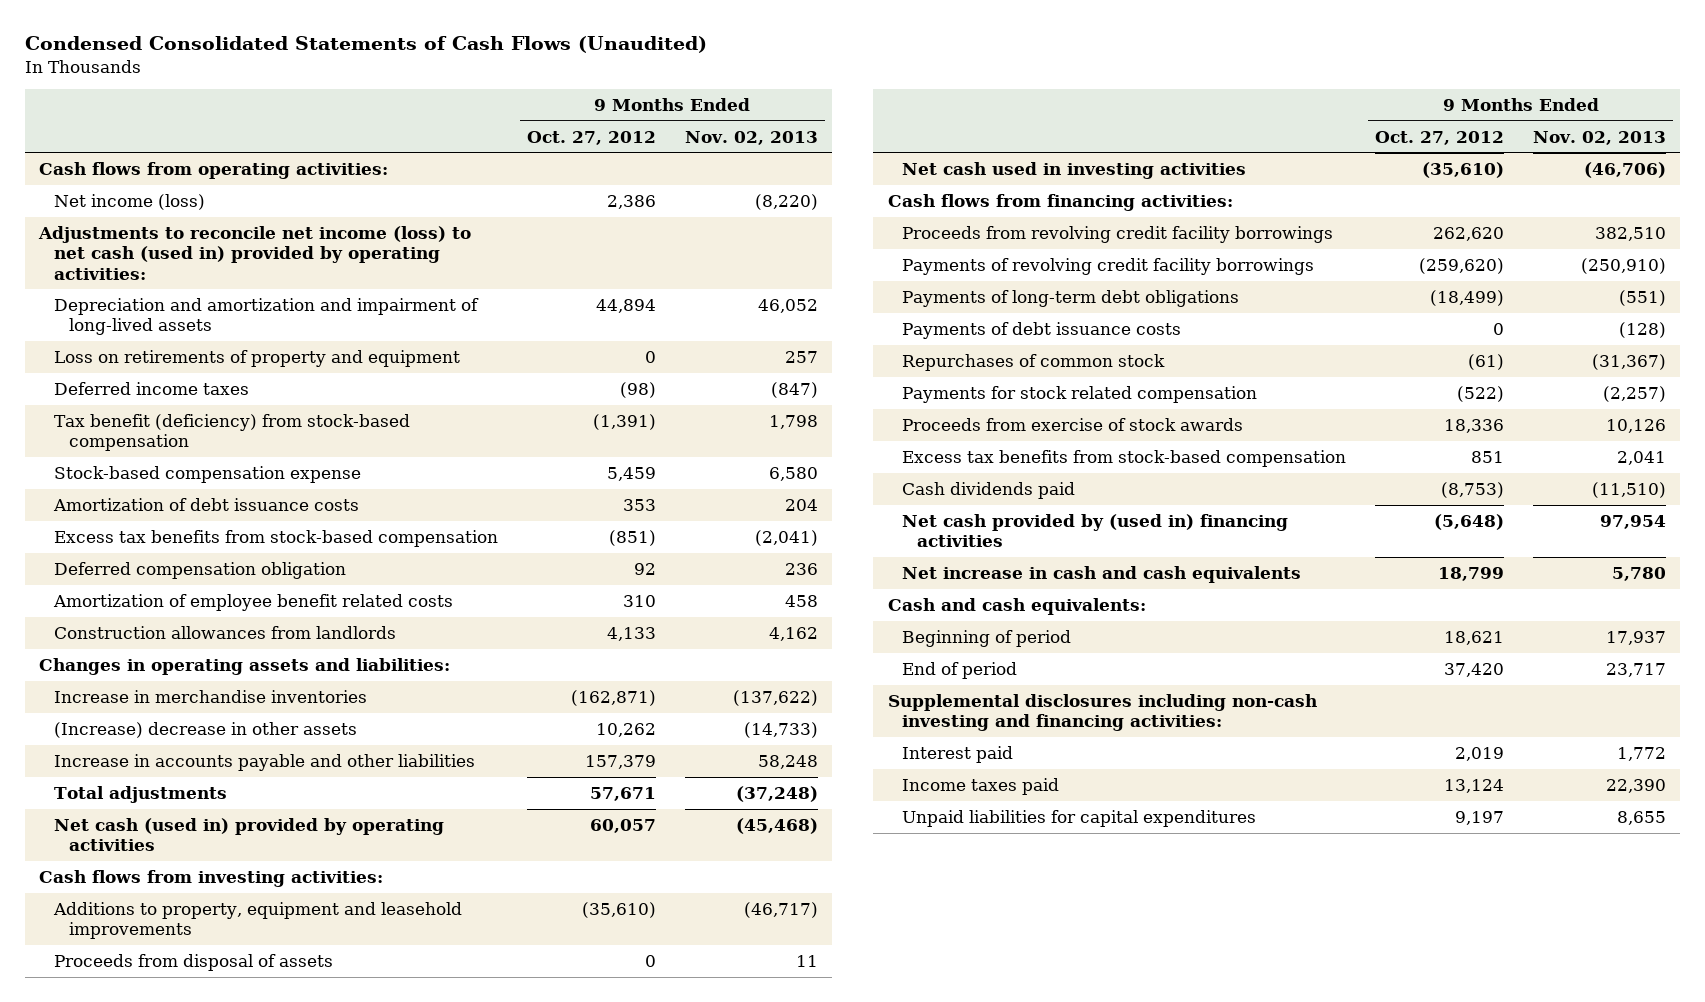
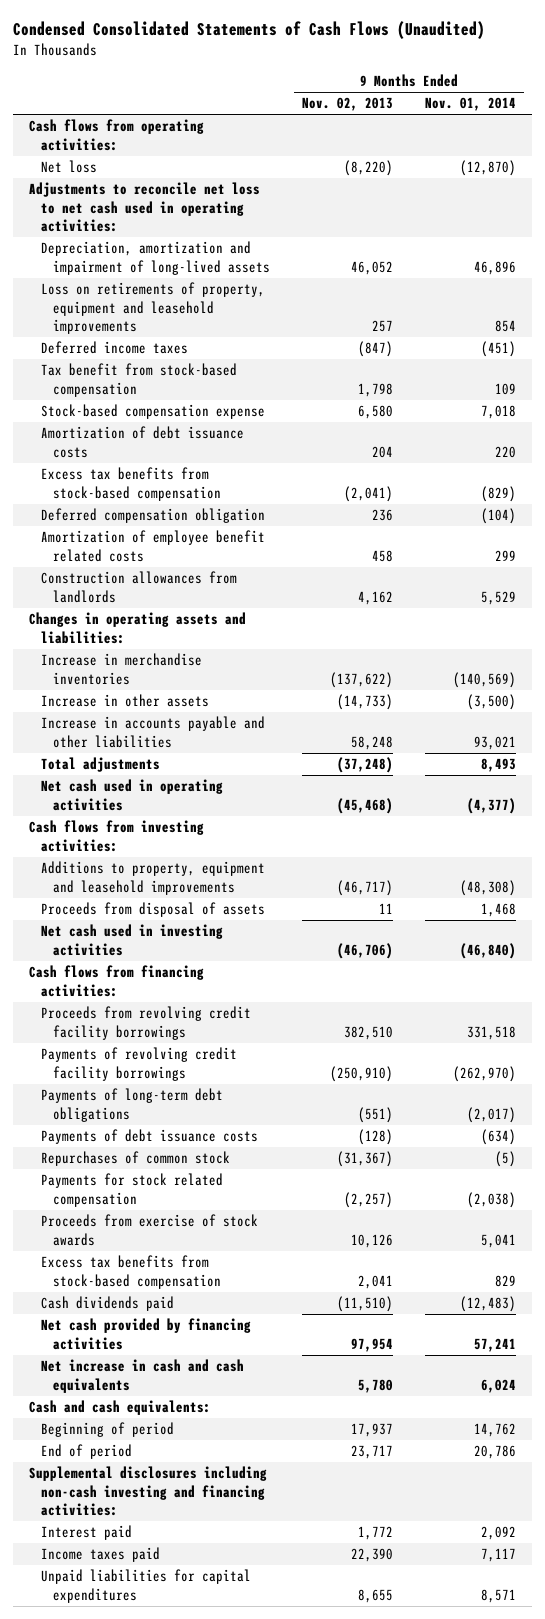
- | 9 Months Ended Oct. 27, 2012 | 9 Months Ended Nov. 02, 2013
+ | 9 Months Ended Nov. 02, 2013 | 9 Months Ended Nov. 01, 2014
- Net income (loss) | 2,386 | (8,220)
- Adjustments to reconcile net income (loss) to net cash (used in) provided by operating activities:
- Depreciation and amortization and impairment of long-lived assets | 44,894 | 46,052
- Loss on retirements of property and equipment | 0 | 257
+ Net loss | (8,220) | (12,870)
+ Adjustments to reconcile net loss to net cash used in operating activities:
+ Depreciation, amortization and impairment of long-lived assets | 46,052 | 46,896
+ Loss on retirements of property, equipment and leasehold improvements | 257 | 854
- Tax benefit (deficiency) from stock-based compensation | (1,391) | 1,798
+ Tax benefit from stock-based compensation | 1,798 | 109
- (Increase) decrease in other assets | 10,262 | (14,733)
+ Increase in other assets | (14,733) | (3,500)
- Net cash (used in) provided by operating activities | 60,057 | (45,468)
+ Net cash used in operating activities | (45,468) | (4,377)
- Net cash provided by (used in) financing activities | (5,648) | 97,954
+ Net cash provided by financing activities | 97,954 | 57,241

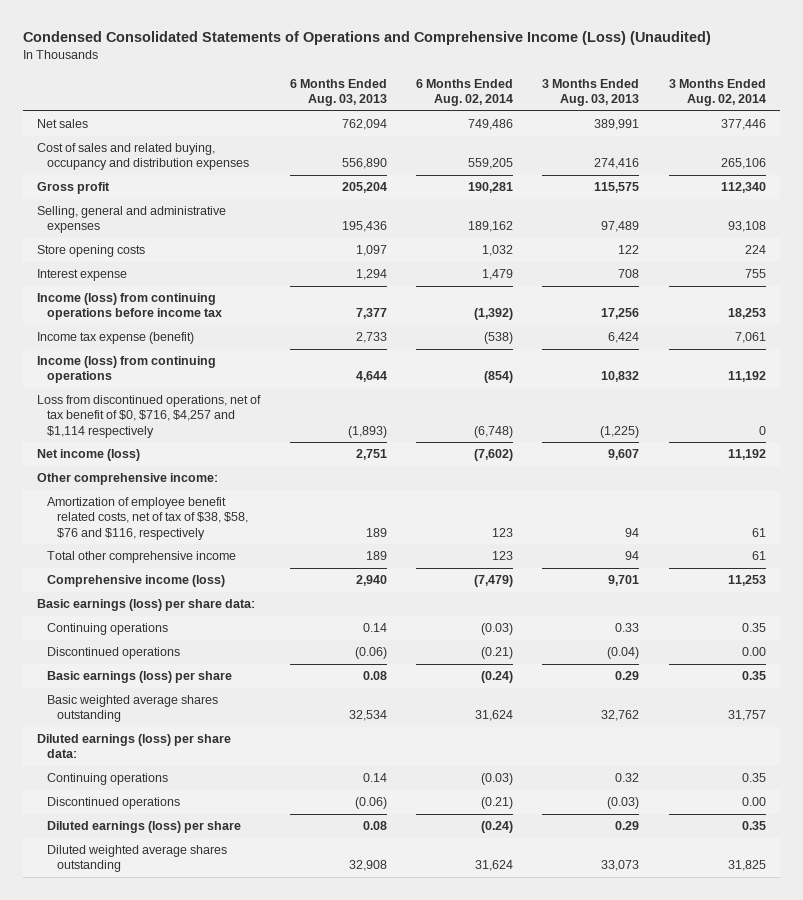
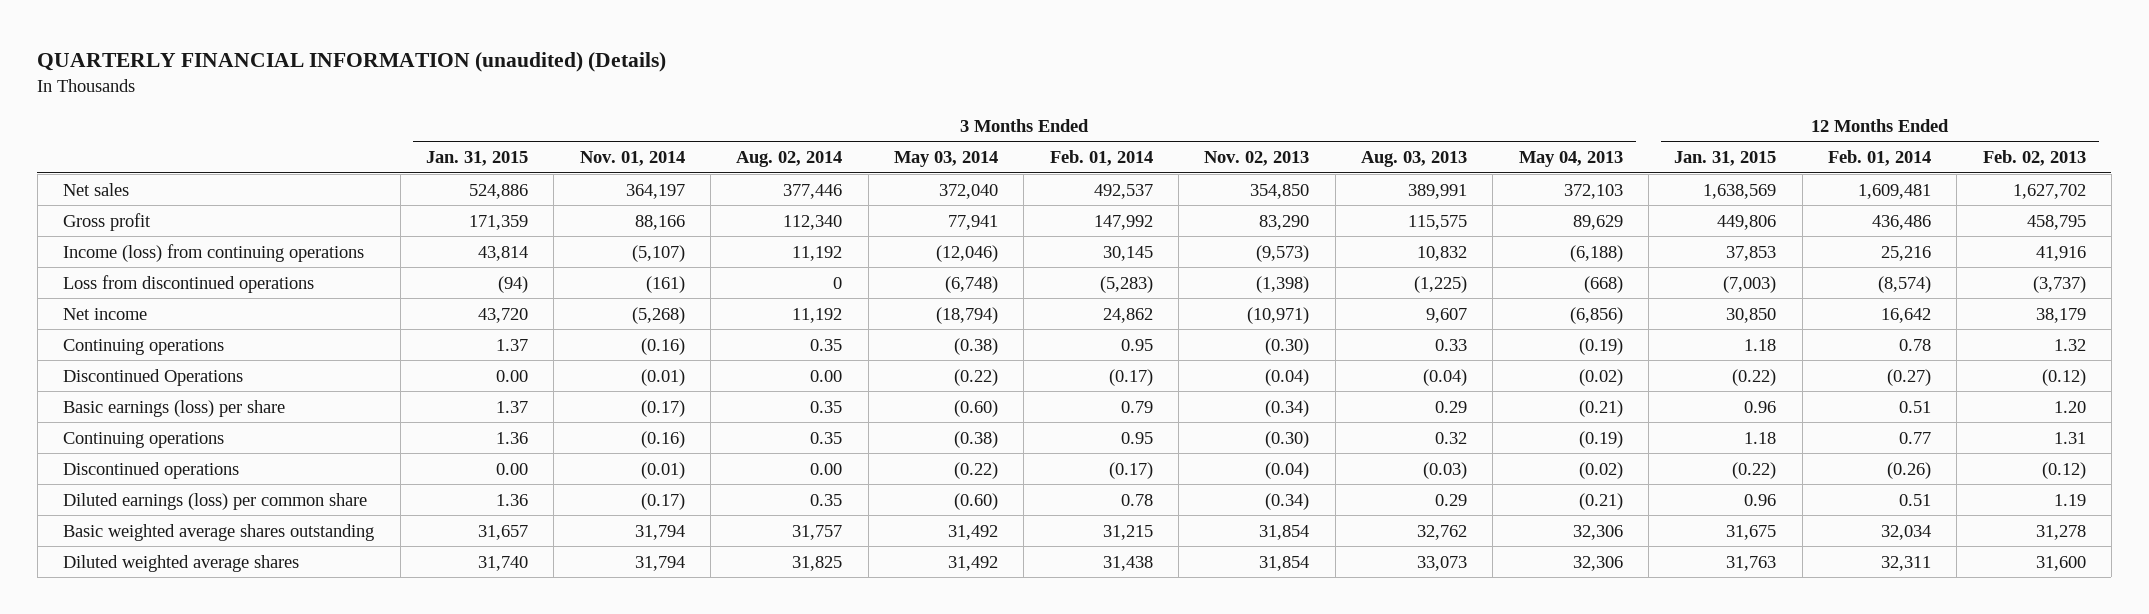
- Condensed Consolidated Statements of Operations and Comprehensive Income (Loss) (Unaudited)
+ QUARTERLY FINANCIAL INFORMATION (unaudited) (Details)
- | 6 Months Ended Aug. 03, 2013 | 6 Months Ended Aug. 02, 2014 | 3 Months Ended Aug. 03, 2013 | 3 Months Ended Aug. 02, 2014
+ | 3 Months Ended Jan. 31, 2015 | 3 Months Ended Nov. 01, 2014 | 3 Months Ended Aug. 02, 2014 | 3 Months Ended May 03, 2014 | 3 Months Ended Feb. 01, 2014 | 3 Months Ended Nov. 02, 2013 | 3 Months Ended Aug. 03, 2013 | 3 Months Ended May 04, 2013 | 12 Months Ended Jan. 31, 2015 | 12 Months Ended Feb. 01, 2014 | 12 Months Ended Feb. 02, 2013
- Cost of sales and related buying, occupancy and distribution expenses | 556,890 | 559,205 | 274,416 | 265,106
- Selling, general and administrative expenses | 195,436 | 189,162 | 97,489 | 93,108
- Store opening costs | 1,097 | 1,032 | 122 | 224
- Interest expense | 1,294 | 1,479 | 708 | 755
- Income (loss) from continuing operations before income tax | 7,377 | (1,392) | 17,256 | 18,253
- Income tax expense (benefit) | 2,733 | (538) | 6,424 | 7,061
- Loss from discontinued operations, net of tax benefit of $0, $716, $4,257 and $1,114 respectively | (1,893) | (6,748) | (1,225) | 0
- Net income (loss) | 2,751 | (7,602) | 9,607 | 11,192
- Other comprehensive income:
- Amortization of employee benefit related costs, net of tax of $38, $58, $76 and $116, respectively | 189 | 123 | 94 | 61
- Total other comprehensive income | 189 | 123 | 94 | 61
- Comprehensive income (loss) | 2,940 | (7,479) | 9,701 | 11,253
- Basic earnings (loss) per share data:
+ Loss from discontinued operations | (94) | (161) | 0 | (6,748) | (5,283) | (1,398) | (1,225) | (668) | (7,003) | (8,574) | (3,737)
+ Net income | 43,720 | (5,268) | 11,192 | (18,794) | 24,862 | (10,971) | 9,607 | (6,856) | 30,850 | 16,642 | 38,179
- Discontinued operations | (0.06) | (0.21) | (0.04) | 0.00
+ Discontinued Operations | 0.00 | (0.01) | 0.00 | (0.22) | (0.17) | (0.04) | (0.04) | (0.02) | (0.22) | (0.27) | (0.12)
- Diluted earnings (loss) per share data:
- Diluted earnings (loss) per share | 0.08 | (0.24) | 0.29 | 0.35
- Diluted weighted average shares outstanding | 32,908 | 31,624 | 33,073 | 31,825
+ Diluted earnings (loss) per common share | 1.36 | (0.17) | 0.35 | (0.60) | 0.78 | (0.34) | 0.29 | (0.21) | 0.96 | 0.51 | 1.19
moved down: Basic weighted average shares outstanding | 31,657 | 31,794 | 31,757 | 31,492 | 31,215 | 31,854 | 32,762 | 32,306 | 31,675 | 32,034 | 31,278
+ Diluted weighted average shares | 31,740 | 31,794 | 31,825 | 31,492 | 31,438 | 31,854 | 33,073 | 32,306 | 31,763 | 32,311 | 31,600

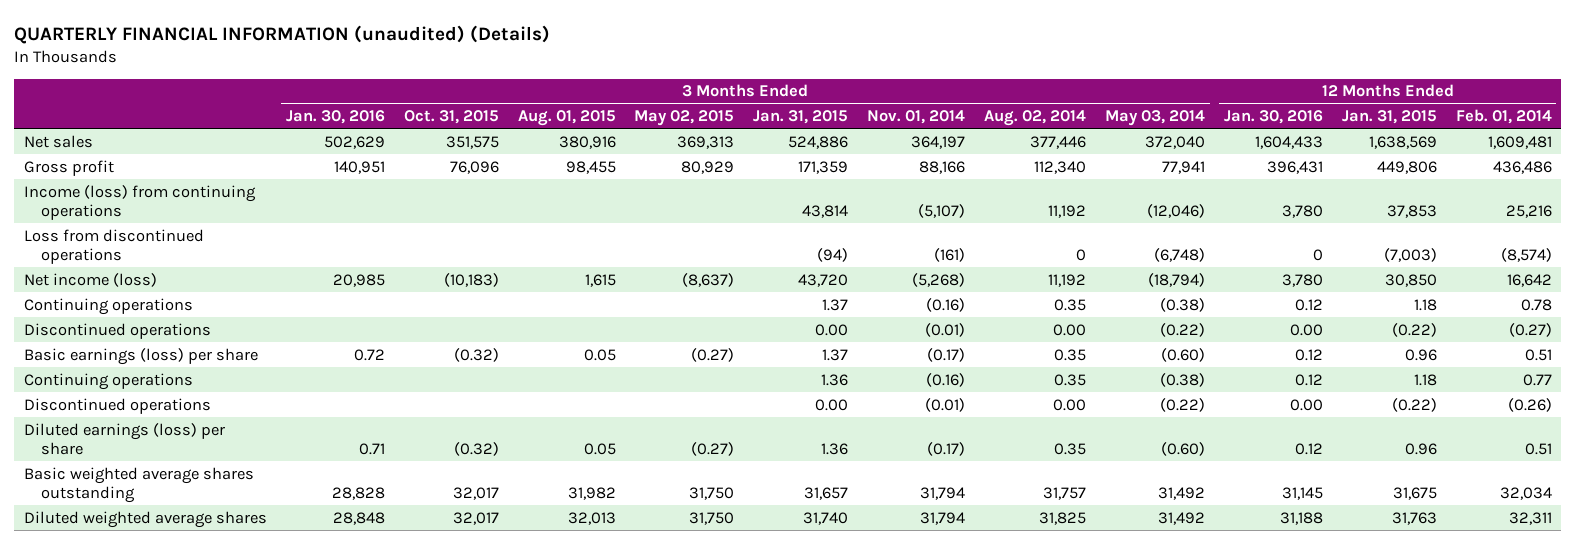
- | 3 Months Ended Jan. 31, 2015 | 3 Months Ended Nov. 01, 2014 | 3 Months Ended Aug. 02, 2014 | 3 Months Ended May 03, 2014 | 3 Months Ended Feb. 01, 2014 | 3 Months Ended Nov. 02, 2013 | 3 Months Ended Aug. 03, 2013 | 3 Months Ended May 04, 2013 | 12 Months Ended Jan. 31, 2015 | 12 Months Ended Feb. 01, 2014 | 12 Months Ended Feb. 02, 2013
+ | 3 Months Ended Jan. 30, 2016 | 3 Months Ended Oct. 31, 2015 | 3 Months Ended Aug. 01, 2015 | 3 Months Ended May 02, 2015 | 3 Months Ended Jan. 31, 2015 | 3 Months Ended Nov. 01, 2014 | 3 Months Ended Aug. 02, 2014 | 3 Months Ended May 03, 2014 | 12 Months Ended Jan. 30, 2016 | 12 Months Ended Jan. 31, 2015 | 12 Months Ended Feb. 01, 2014
- Net income | 43,720 | (5,268) | 11,192 | (18,794) | 24,862 | (10,971) | 9,607 | (6,856) | 30,850 | 16,642 | 38,179
+ Net income (loss) | 20,985 | (10,183) | 1,615 | (8,637) | 43,720 | (5,268) | 11,192 | (18,794) | 3,780 | 30,850 | 16,642
- Discontinued Operations | 0.00 | (0.01) | 0.00 | (0.22) | (0.17) | (0.04) | (0.04) | (0.02) | (0.22) | (0.27) | (0.12)
+ Discontinued operations | | | | | 0.00 | (0.01) | 0.00 | (0.22) | 0.00 | (0.22) | (0.27)
- Diluted earnings (loss) per common share | 1.36 | (0.17) | 0.35 | (0.60) | 0.78 | (0.34) | 0.29 | (0.21) | 0.96 | 0.51 | 1.19
+ Diluted earnings (loss) per share | 0.71 | (0.32) | 0.05 | (0.27) | 1.36 | (0.17) | 0.35 | (0.60) | 0.12 | 0.96 | 0.51

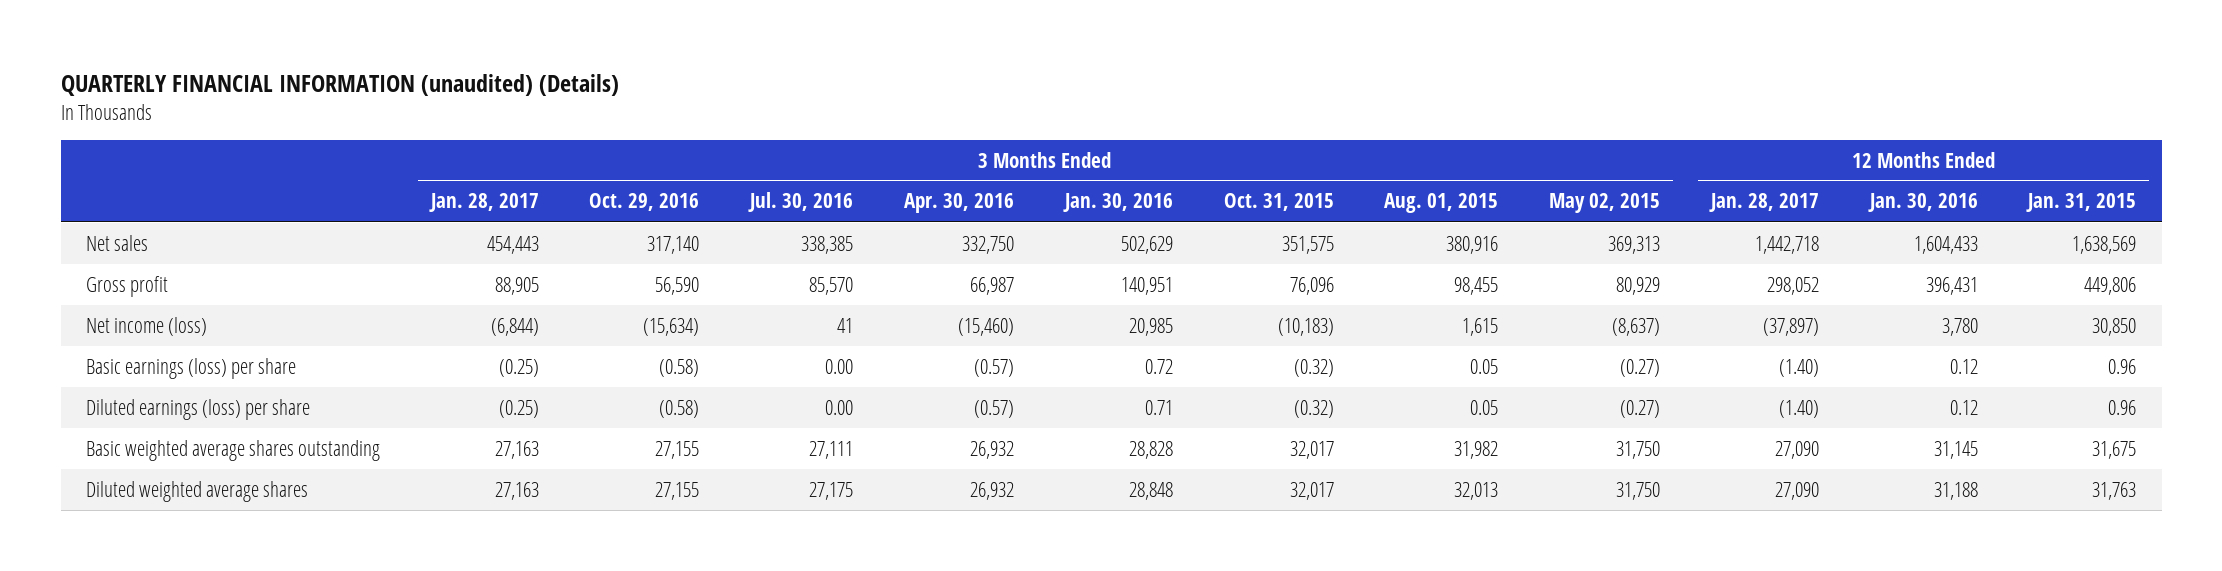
- | 3 Months Ended Jan. 30, 2016 | 3 Months Ended Oct. 31, 2015 | 3 Months Ended Aug. 01, 2015 | 3 Months Ended May 02, 2015 | 3 Months Ended Jan. 31, 2015 | 3 Months Ended Nov. 01, 2014 | 3 Months Ended Aug. 02, 2014 | 3 Months Ended May 03, 2014 | 12 Months Ended Jan. 30, 2016 | 12 Months Ended Jan. 31, 2015 | 12 Months Ended Feb. 01, 2014
+ | 3 Months Ended Jan. 28, 2017 | 3 Months Ended Oct. 29, 2016 | 3 Months Ended Jul. 30, 2016 | 3 Months Ended Apr. 30, 2016 | 3 Months Ended Jan. 30, 2016 | 3 Months Ended Oct. 31, 2015 | 3 Months Ended Aug. 01, 2015 | 3 Months Ended May 02, 2015 | 12 Months Ended Jan. 28, 2017 | 12 Months Ended Jan. 30, 2016 | 12 Months Ended Jan. 31, 2015
- Income (loss) from continuing operations | | | | | 43,814 | (5,107) | 11,192 | (12,046) | 3,780 | 37,853 | 25,216
- Loss from discontinued operations | | | | | (94) | (161) | 0 | (6,748) | 0 | (7,003) | (8,574)
- Continuing operations | | | | | 1.37 | (0.16) | 0.35 | (0.38) | 0.12 | 1.18 | 0.78
- Discontinued operations | | | | | 0.00 | (0.01) | 0.00 | (0.22) | 0.00 | (0.22) | (0.27)
- Continuing operations | | | | | 1.36 | (0.16) | 0.35 | (0.38) | 0.12 | 1.18 | 0.77
- Discontinued operations | | | | | 0.00 | (0.01) | 0.00 | (0.22) | 0.00 | (0.22) | (0.26)

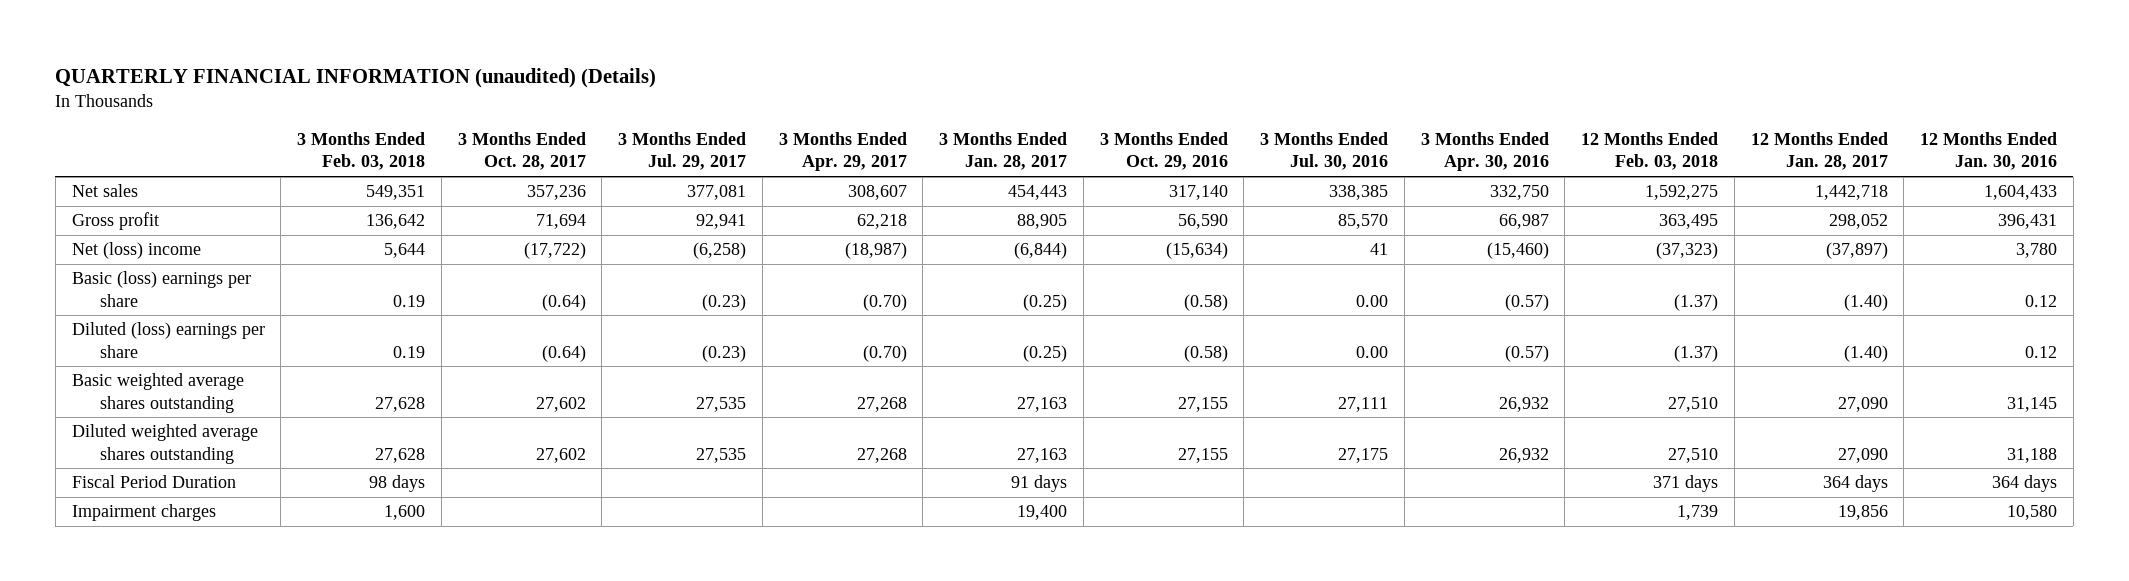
- | 3 Months Ended Jan. 28, 2017 | 3 Months Ended Oct. 29, 2016 | 3 Months Ended Jul. 30, 2016 | 3 Months Ended Apr. 30, 2016 | 3 Months Ended Jan. 30, 2016 | 3 Months Ended Oct. 31, 2015 | 3 Months Ended Aug. 01, 2015 | 3 Months Ended May 02, 2015 | 12 Months Ended Jan. 28, 2017 | 12 Months Ended Jan. 30, 2016 | 12 Months Ended Jan. 31, 2015
+ | 3 Months Ended Feb. 03, 2018 | 3 Months Ended Oct. 28, 2017 | 3 Months Ended Jul. 29, 2017 | 3 Months Ended Apr. 29, 2017 | 3 Months Ended Jan. 28, 2017 | 3 Months Ended Oct. 29, 2016 | 3 Months Ended Jul. 30, 2016 | 3 Months Ended Apr. 30, 2016 | 12 Months Ended Feb. 03, 2018 | 12 Months Ended Jan. 28, 2017 | 12 Months Ended Jan. 30, 2016
- Net income (loss) | (6,844) | (15,634) | 41 | (15,460) | 20,985 | (10,183) | 1,615 | (8,637) | (37,897) | 3,780 | 30,850
- Basic earnings (loss) per share | (0.25) | (0.58) | 0.00 | (0.57) | 0.72 | (0.32) | 0.05 | (0.27) | (1.40) | 0.12 | 0.96
- Diluted earnings (loss) per share | (0.25) | (0.58) | 0.00 | (0.57) | 0.71 | (0.32) | 0.05 | (0.27) | (1.40) | 0.12 | 0.96
+ Net (loss) income | 5,644 | (17,722) | (6,258) | (18,987) | (6,844) | (15,634) | 41 | (15,460) | (37,323) | (37,897) | 3,780
+ Basic (loss) earnings per share | 0.19 | (0.64) | (0.23) | (0.70) | (0.25) | (0.58) | 0.00 | (0.57) | (1.37) | (1.40) | 0.12
+ Diluted (loss) earnings per share | 0.19 | (0.64) | (0.23) | (0.70) | (0.25) | (0.58) | 0.00 | (0.57) | (1.37) | (1.40) | 0.12
- Diluted weighted average shares | 27,163 | 27,155 | 27,175 | 26,932 | 28,848 | 32,017 | 32,013 | 31,750 | 27,090 | 31,188 | 31,763
+ Diluted weighted average shares outstanding | 27,628 | 27,602 | 27,535 | 27,268 | 27,163 | 27,155 | 27,175 | 26,932 | 27,510 | 27,090 | 31,188
+ Fiscal Period Duration | 98 days | | | | 91 days | | | | 371 days | 364 days | 364 days
+ Impairment charges | 1,600 | | | | 19,400 | | | | 1,739 | 19,856 | 10,580

